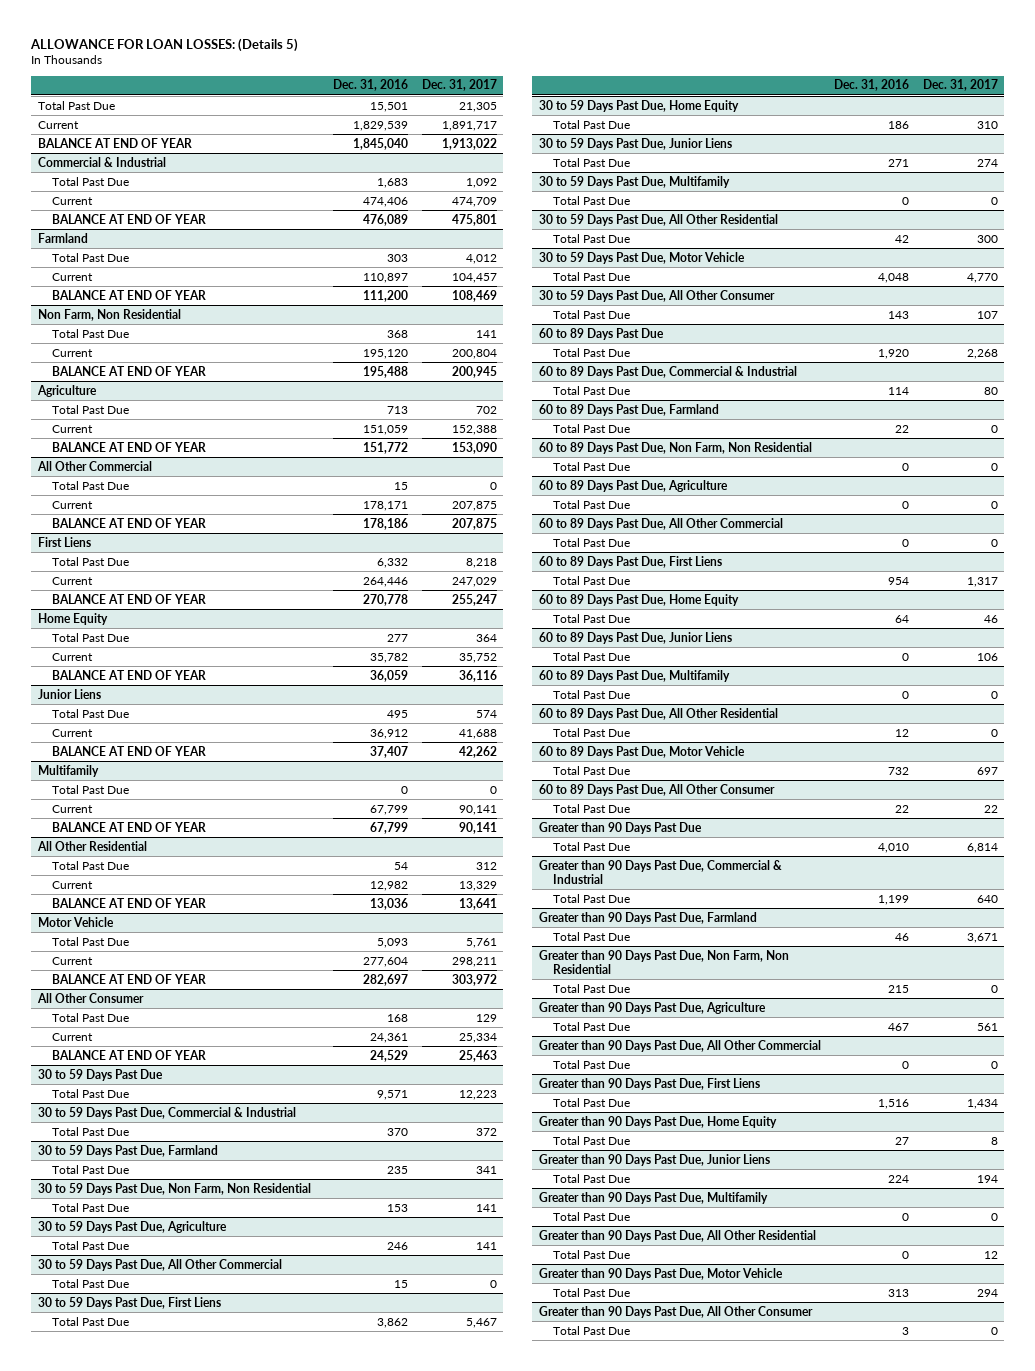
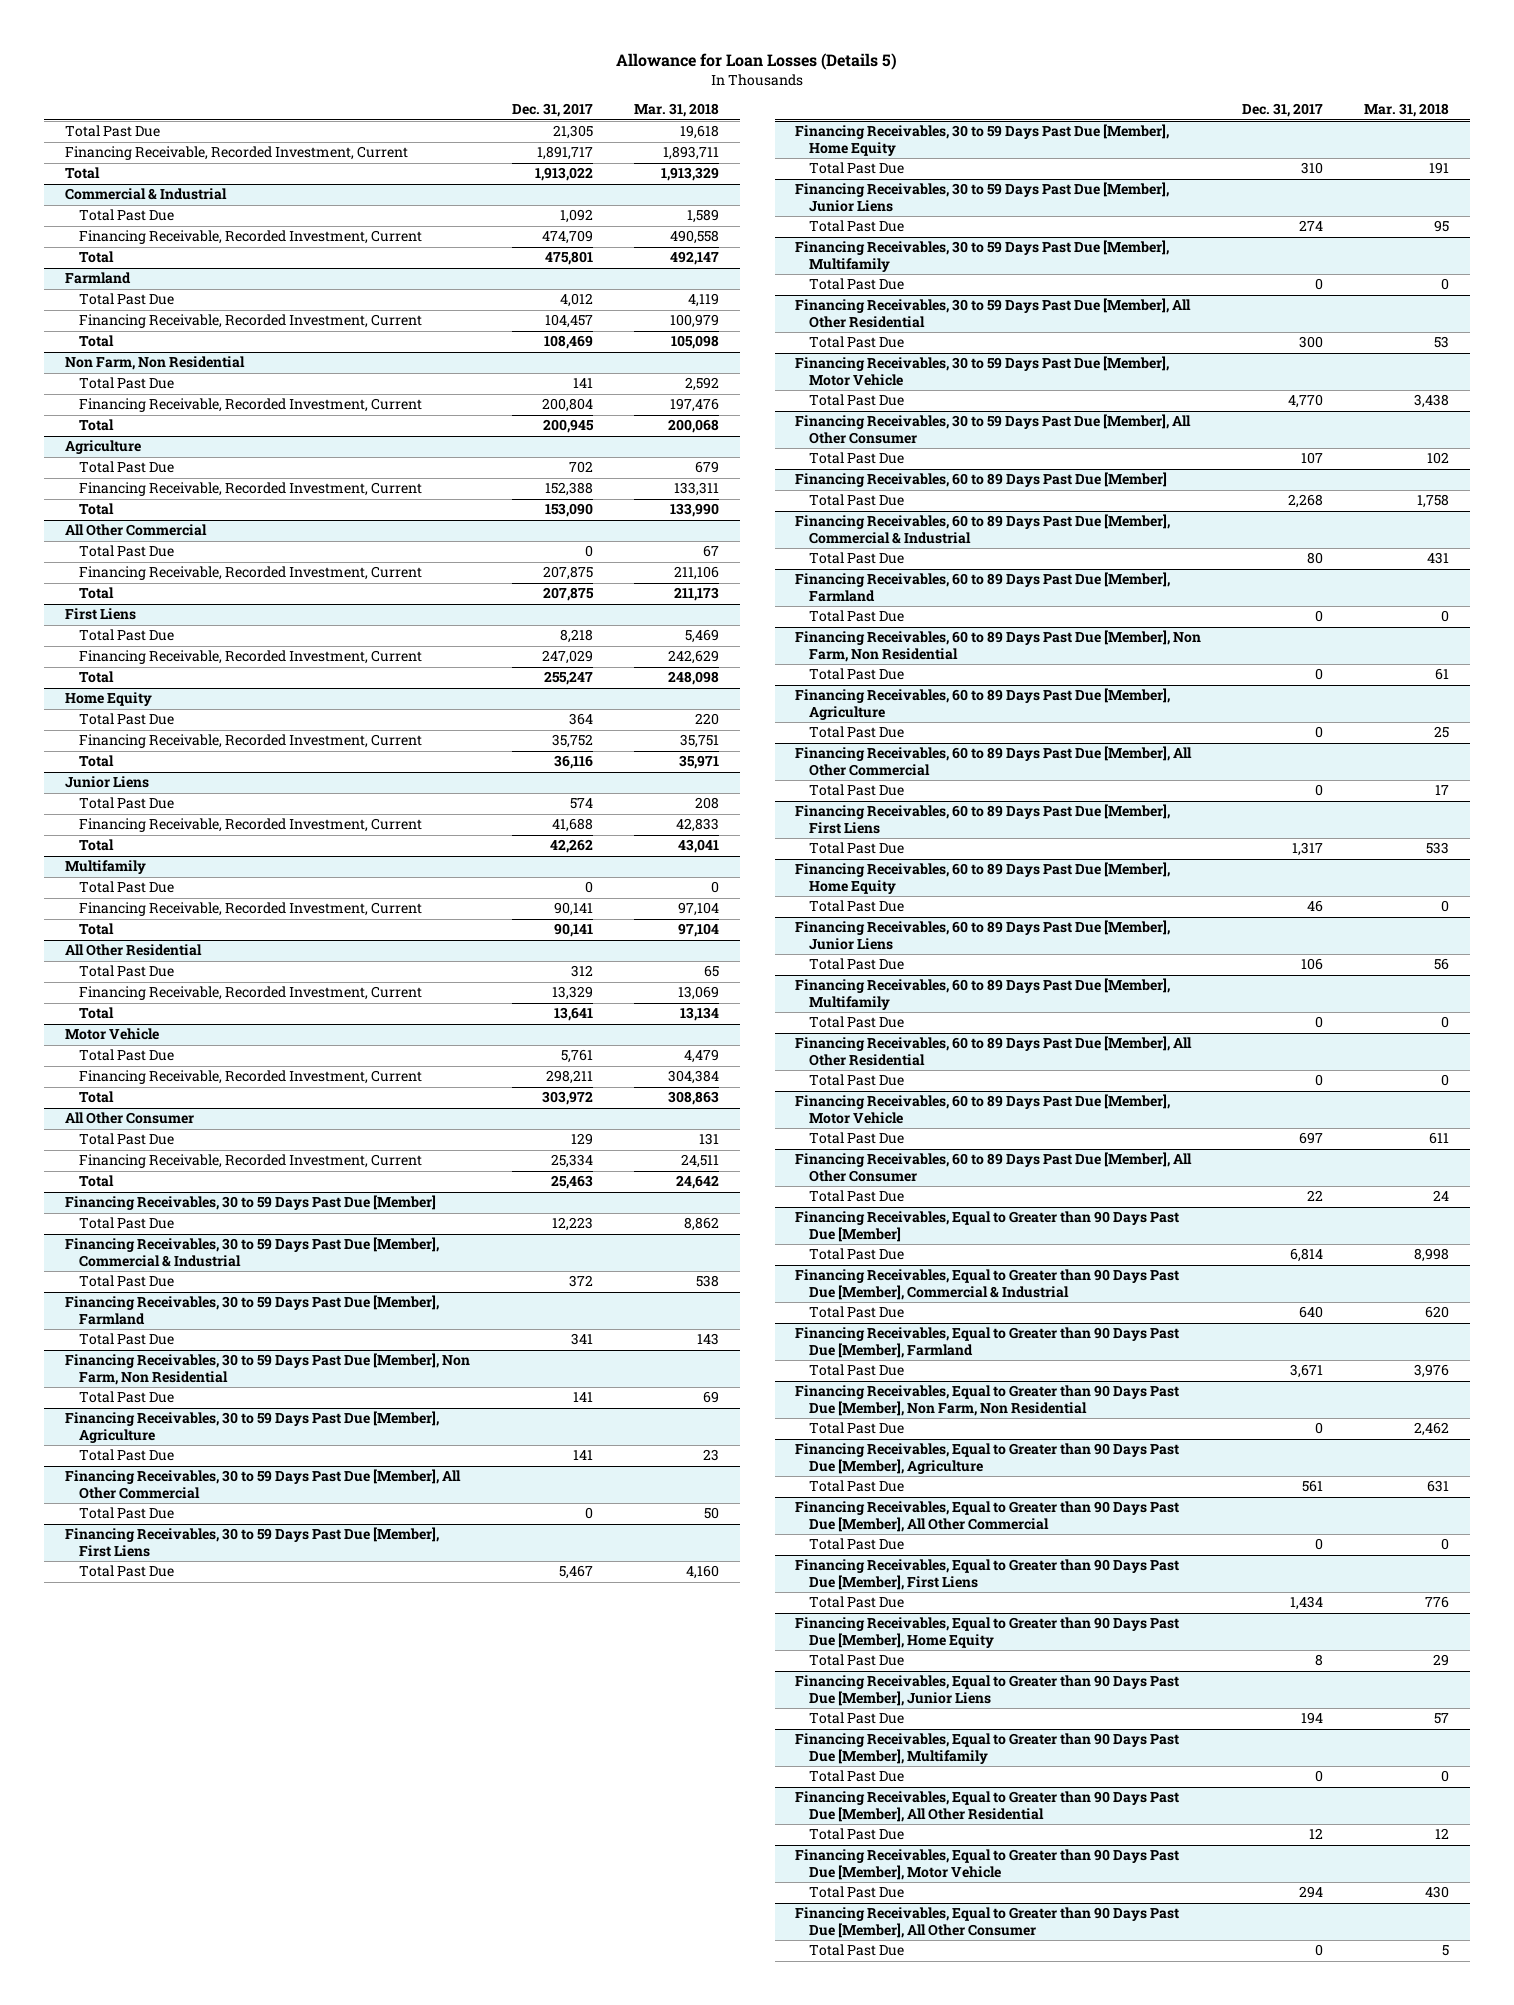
- ALLOWANCE FOR LOAN LOSSES: (Details 5)
+ Allowance for Loan Losses (Details 5)
- | Dec. 31, 2016 | Dec. 31, 2017
+ | Dec. 31, 2017 | Mar. 31, 2018
- Current | 1,829,539 | 1,891,717
- BALANCE AT END OF YEAR | 1,845,040 | 1,913,022
+ Financing Receivable, Recorded Investment, Current | 1,891,717 | 1,893,711
+ Total | 1,913,022 | 1,913,329
@ Commercial & Industrial
- Current | 474,406 | 474,709
- BALANCE AT END OF YEAR | 476,089 | 475,801
+ Financing Receivable, Recorded Investment, Current | 474,709 | 490,558
+ Total | 475,801 | 492,147
@ Farmland
- Current | 110,897 | 104,457
- BALANCE AT END OF YEAR | 111,200 | 108,469
+ Financing Receivable, Recorded Investment, Current | 104,457 | 100,979
+ Total | 108,469 | 105,098
@ Non Farm, Non Residential
- Current | 195,120 | 200,804
- BALANCE AT END OF YEAR | 195,488 | 200,945
+ Financing Receivable, Recorded Investment, Current | 200,804 | 197,476
+ Total | 200,945 | 200,068
@ Agriculture
- Current | 151,059 | 152,388
- BALANCE AT END OF YEAR | 151,772 | 153,090
+ Financing Receivable, Recorded Investment, Current | 152,388 | 133,311
+ Total | 153,090 | 133,990
@ All Other Commercial
- Current | 178,171 | 207,875
- BALANCE AT END OF YEAR | 178,186 | 207,875
+ Financing Receivable, Recorded Investment, Current | 207,875 | 211,106
+ Total | 207,875 | 211,173
@ First Liens
- Current | 264,446 | 247,029
- BALANCE AT END OF YEAR | 270,778 | 255,247
+ Financing Receivable, Recorded Investment, Current | 247,029 | 242,629
+ Total | 255,247 | 248,098
@ Home Equity
- Current | 35,782 | 35,752
- BALANCE AT END OF YEAR | 36,059 | 36,116
+ Financing Receivable, Recorded Investment, Current | 35,752 | 35,751
+ Total | 36,116 | 35,971
@ Junior Liens
- Current | 36,912 | 41,688
- BALANCE AT END OF YEAR | 37,407 | 42,262
+ Financing Receivable, Recorded Investment, Current | 41,688 | 42,833
+ Total | 42,262 | 43,041
@ Multifamily
- Current | 67,799 | 90,141
- BALANCE AT END OF YEAR | 67,799 | 90,141
+ Financing Receivable, Recorded Investment, Current | 90,141 | 97,104
+ Total | 90,141 | 97,104
@ All Other Residential
- Current | 12,982 | 13,329
- BALANCE AT END OF YEAR | 13,036 | 13,641
+ Financing Receivable, Recorded Investment, Current | 13,329 | 13,069
+ Total | 13,641 | 13,134
@ Motor Vehicle
- Current | 277,604 | 298,211
- BALANCE AT END OF YEAR | 282,697 | 303,972
+ Financing Receivable, Recorded Investment, Current | 298,211 | 304,384
+ Total | 303,972 | 308,863
@ All Other Consumer
- Current | 24,361 | 25,334
- BALANCE AT END OF YEAR | 24,529 | 25,463
- 30 to 59 Days Past Due
@ All Other Consumer
+ Financing Receivable, Recorded Investment, Current | 25,334 | 24,511
+ Total | 25,463 | 24,642
+ Financing Receivables, 30 to 59 Days Past Due [Member]
- 30 to 59 Days Past Due, Commercial & Industrial
+ Financing Receivables, 30 to 59 Days Past Due [Member], Commercial & Industrial
- 30 to 59 Days Past Due, Farmland
+ Financing Receivables, 30 to 59 Days Past Due [Member], Farmland
- 30 to 59 Days Past Due, Non Farm, Non Residential
+ Financing Receivables, 30 to 59 Days Past Due [Member], Non Farm, Non Residential
- 30 to 59 Days Past Due, Agriculture
+ Financing Receivables, 30 to 59 Days Past Due [Member], Agriculture
- 30 to 59 Days Past Due, All Other Commercial
+ Financing Receivables, 30 to 59 Days Past Due [Member], All Other Commercial
- 30 to 59 Days Past Due, First Liens
+ Financing Receivables, 30 to 59 Days Past Due [Member], First Liens
- 30 to 59 Days Past Due, Home Equity
+ Financing Receivables, 30 to 59 Days Past Due [Member], Home Equity
- 30 to 59 Days Past Due, Junior Liens
+ Financing Receivables, 30 to 59 Days Past Due [Member], Junior Liens
- 30 to 59 Days Past Due, Multifamily
+ Financing Receivables, 30 to 59 Days Past Due [Member], Multifamily
- 30 to 59 Days Past Due, All Other Residential
+ Financing Receivables, 30 to 59 Days Past Due [Member], All Other Residential
- 30 to 59 Days Past Due, Motor Vehicle
+ Financing Receivables, 30 to 59 Days Past Due [Member], Motor Vehicle
- 30 to 59 Days Past Due, All Other Consumer
+ Financing Receivables, 30 to 59 Days Past Due [Member], All Other Consumer
- 60 to 89 Days Past Due
+ Financing Receivables, 60 to 89 Days Past Due [Member]
- 60 to 89 Days Past Due, Commercial & Industrial
+ Financing Receivables, 60 to 89 Days Past Due [Member], Commercial & Industrial
- 60 to 89 Days Past Due, Farmland
+ Financing Receivables, 60 to 89 Days Past Due [Member], Farmland
- 60 to 89 Days Past Due, Non Farm, Non Residential
+ Financing Receivables, 60 to 89 Days Past Due [Member], Non Farm, Non Residential
- 60 to 89 Days Past Due, Agriculture
+ Financing Receivables, 60 to 89 Days Past Due [Member], Agriculture
- 60 to 89 Days Past Due, All Other Commercial
+ Financing Receivables, 60 to 89 Days Past Due [Member], All Other Commercial
- 60 to 89 Days Past Due, First Liens
+ Financing Receivables, 60 to 89 Days Past Due [Member], First Liens
- 60 to 89 Days Past Due, Home Equity
+ Financing Receivables, 60 to 89 Days Past Due [Member], Home Equity
- 60 to 89 Days Past Due, Junior Liens
+ Financing Receivables, 60 to 89 Days Past Due [Member], Junior Liens
- 60 to 89 Days Past Due, Multifamily
+ Financing Receivables, 60 to 89 Days Past Due [Member], Multifamily
- 60 to 89 Days Past Due, All Other Residential
+ Financing Receivables, 60 to 89 Days Past Due [Member], All Other Residential
- 60 to 89 Days Past Due, Motor Vehicle
+ Financing Receivables, 60 to 89 Days Past Due [Member], Motor Vehicle
- 60 to 89 Days Past Due, All Other Consumer
+ Financing Receivables, 60 to 89 Days Past Due [Member], All Other Consumer
- Greater than 90 Days Past Due
+ Financing Receivables, Equal to Greater than 90 Days Past Due [Member]
- Greater than 90 Days Past Due, Commercial & Industrial
+ Financing Receivables, Equal to Greater than 90 Days Past Due [Member], Commercial & Industrial
- Greater than 90 Days Past Due, Farmland
+ Financing Receivables, Equal to Greater than 90 Days Past Due [Member], Farmland
- Greater than 90 Days Past Due, Non Farm, Non Residential
+ Financing Receivables, Equal to Greater than 90 Days Past Due [Member], Non Farm, Non Residential
- Greater than 90 Days Past Due, Agriculture
+ Financing Receivables, Equal to Greater than 90 Days Past Due [Member], Agriculture
- Greater than 90 Days Past Due, All Other Commercial
+ Financing Receivables, Equal to Greater than 90 Days Past Due [Member], All Other Commercial
- Greater than 90 Days Past Due, First Liens
+ Financing Receivables, Equal to Greater than 90 Days Past Due [Member], First Liens
- Greater than 90 Days Past Due, Home Equity
+ Financing Receivables, Equal to Greater than 90 Days Past Due [Member], Home Equity
- Greater than 90 Days Past Due, Junior Liens
+ Financing Receivables, Equal to Greater than 90 Days Past Due [Member], Junior Liens
- Greater than 90 Days Past Due, Multifamily
+ Financing Receivables, Equal to Greater than 90 Days Past Due [Member], Multifamily
- Greater than 90 Days Past Due, All Other Residential
+ Financing Receivables, Equal to Greater than 90 Days Past Due [Member], All Other Residential
- Greater than 90 Days Past Due, Motor Vehicle
+ Financing Receivables, Equal to Greater than 90 Days Past Due [Member], Motor Vehicle
- Greater than 90 Days Past Due, All Other Consumer
+ Financing Receivables, Equal to Greater than 90 Days Past Due [Member], All Other Consumer

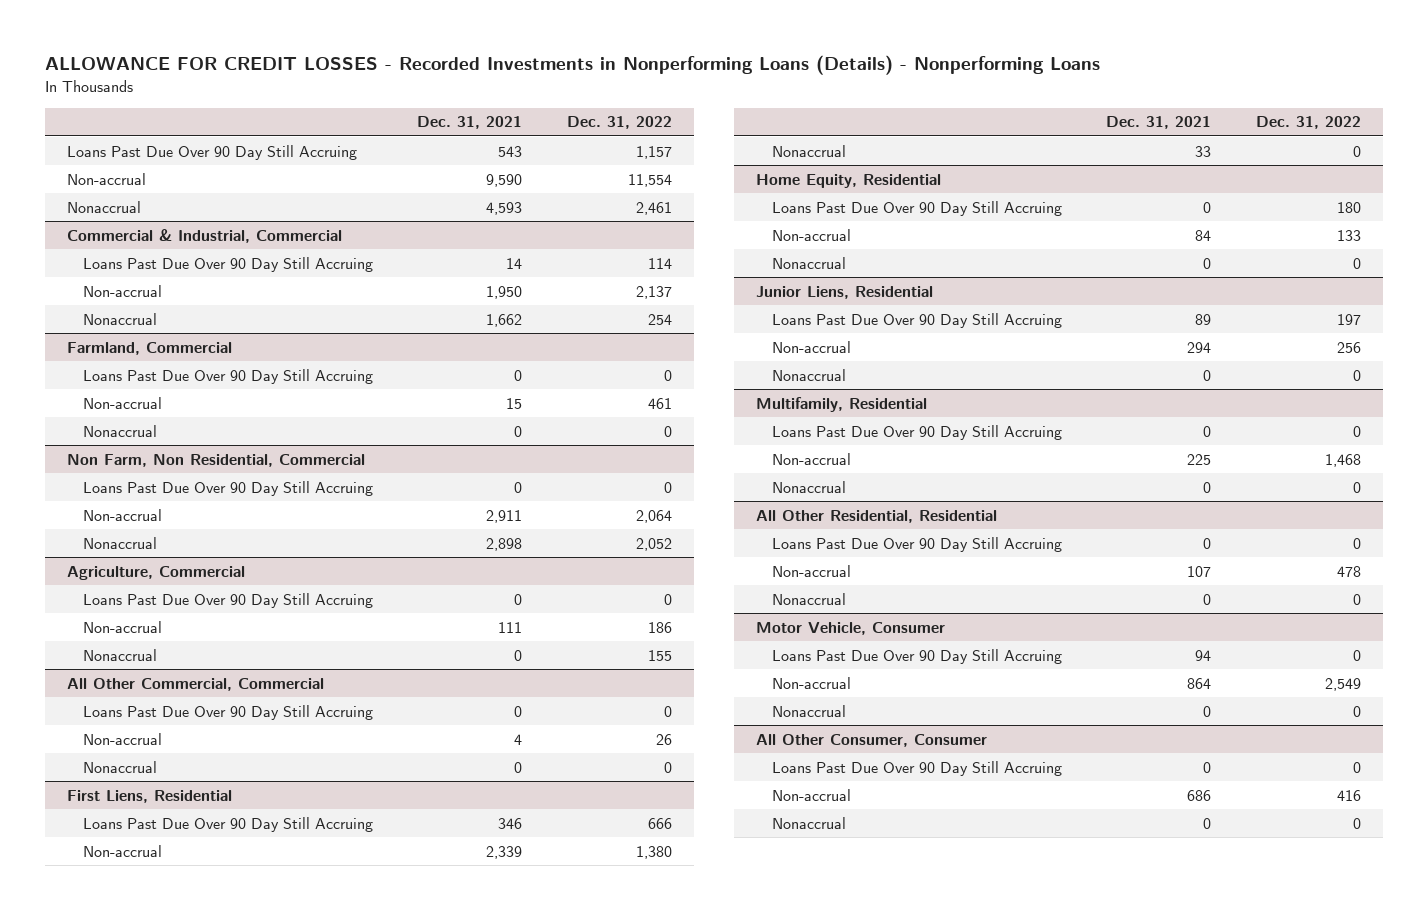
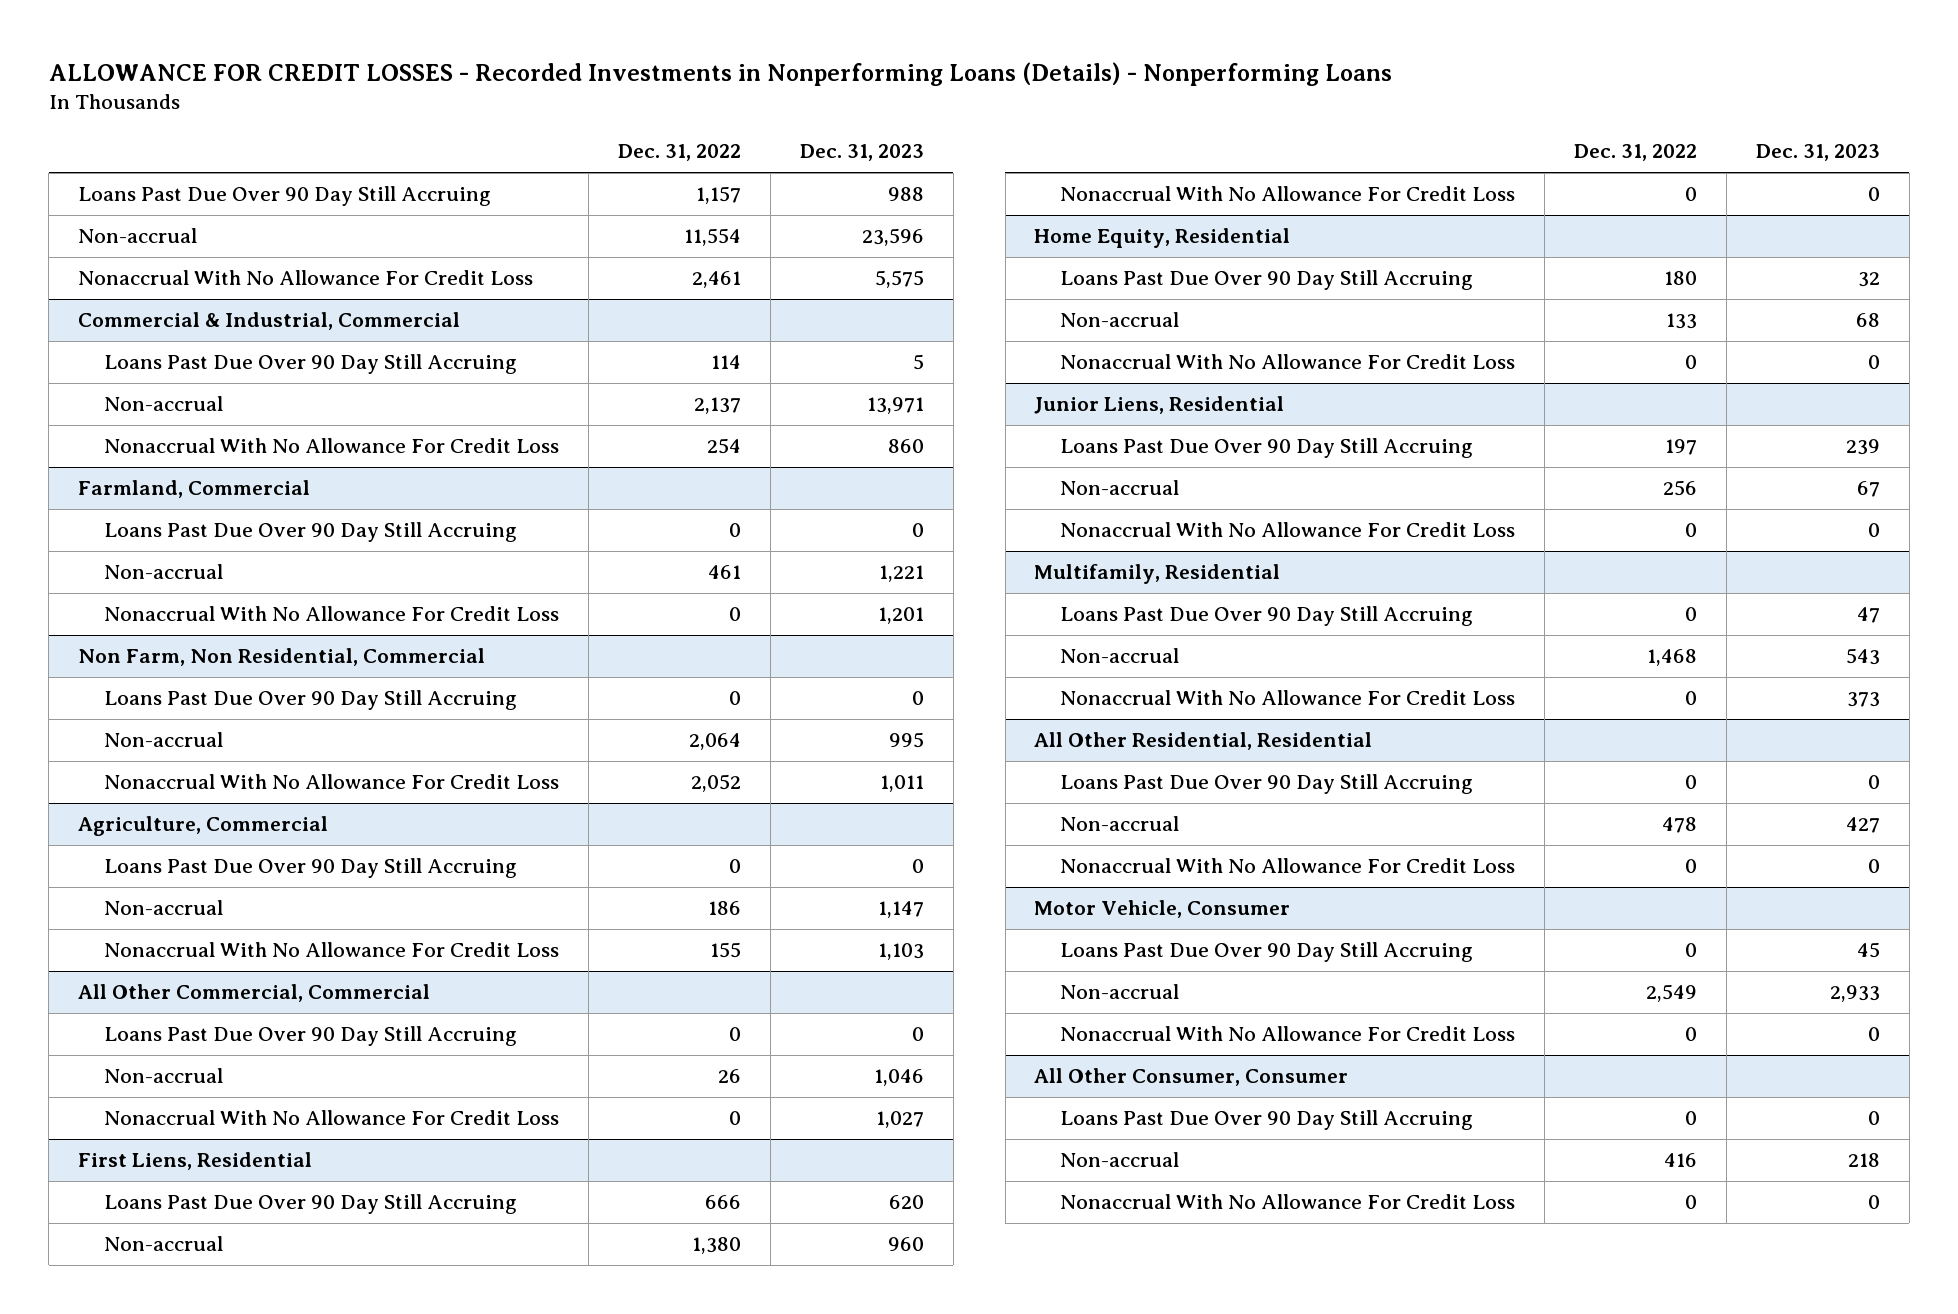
- | Dec. 31, 2021 | Dec. 31, 2022
+ | Dec. 31, 2022 | Dec. 31, 2023
- Nonaccrual | 4,593 | 2,461
+ Nonaccrual With No Allowance For Credit Loss | 2,461 | 5,575
@ Commercial & Industrial, Commercial
- Nonaccrual | 1,662 | 254
+ Nonaccrual With No Allowance For Credit Loss | 254 | 860
@ Farmland, Commercial
- Nonaccrual | 0 | 0
+ Nonaccrual With No Allowance For Credit Loss | 0 | 1,201
@ Non Farm, Non Residential, Commercial
- Nonaccrual | 2,898 | 2,052
+ Nonaccrual With No Allowance For Credit Loss | 2,052 | 1,011
@ Agriculture, Commercial
- Nonaccrual | 0 | 155
+ Nonaccrual With No Allowance For Credit Loss | 155 | 1,103
@ All Other Commercial, Commercial
- Nonaccrual | 0 | 0
+ Nonaccrual With No Allowance For Credit Loss | 0 | 1,027
@ First Liens, Residential
- Nonaccrual | 33 | 0
+ Nonaccrual With No Allowance For Credit Loss | 0 | 0
@ Home Equity, Residential
- Nonaccrual | 0 | 0
+ Nonaccrual With No Allowance For Credit Loss | 0 | 0
@ Junior Liens, Residential
- Nonaccrual | 0 | 0
+ Nonaccrual With No Allowance For Credit Loss | 0 | 0
@ Multifamily, Residential
- Nonaccrual | 0 | 0
+ Nonaccrual With No Allowance For Credit Loss | 0 | 373
@ All Other Residential, Residential
- Nonaccrual | 0 | 0
+ Nonaccrual With No Allowance For Credit Loss | 0 | 0
@ Motor Vehicle, Consumer
- Nonaccrual | 0 | 0
+ Nonaccrual With No Allowance For Credit Loss | 0 | 0
@ All Other Consumer, Consumer
- Nonaccrual | 0 | 0
+ Nonaccrual With No Allowance For Credit Loss | 0 | 0

